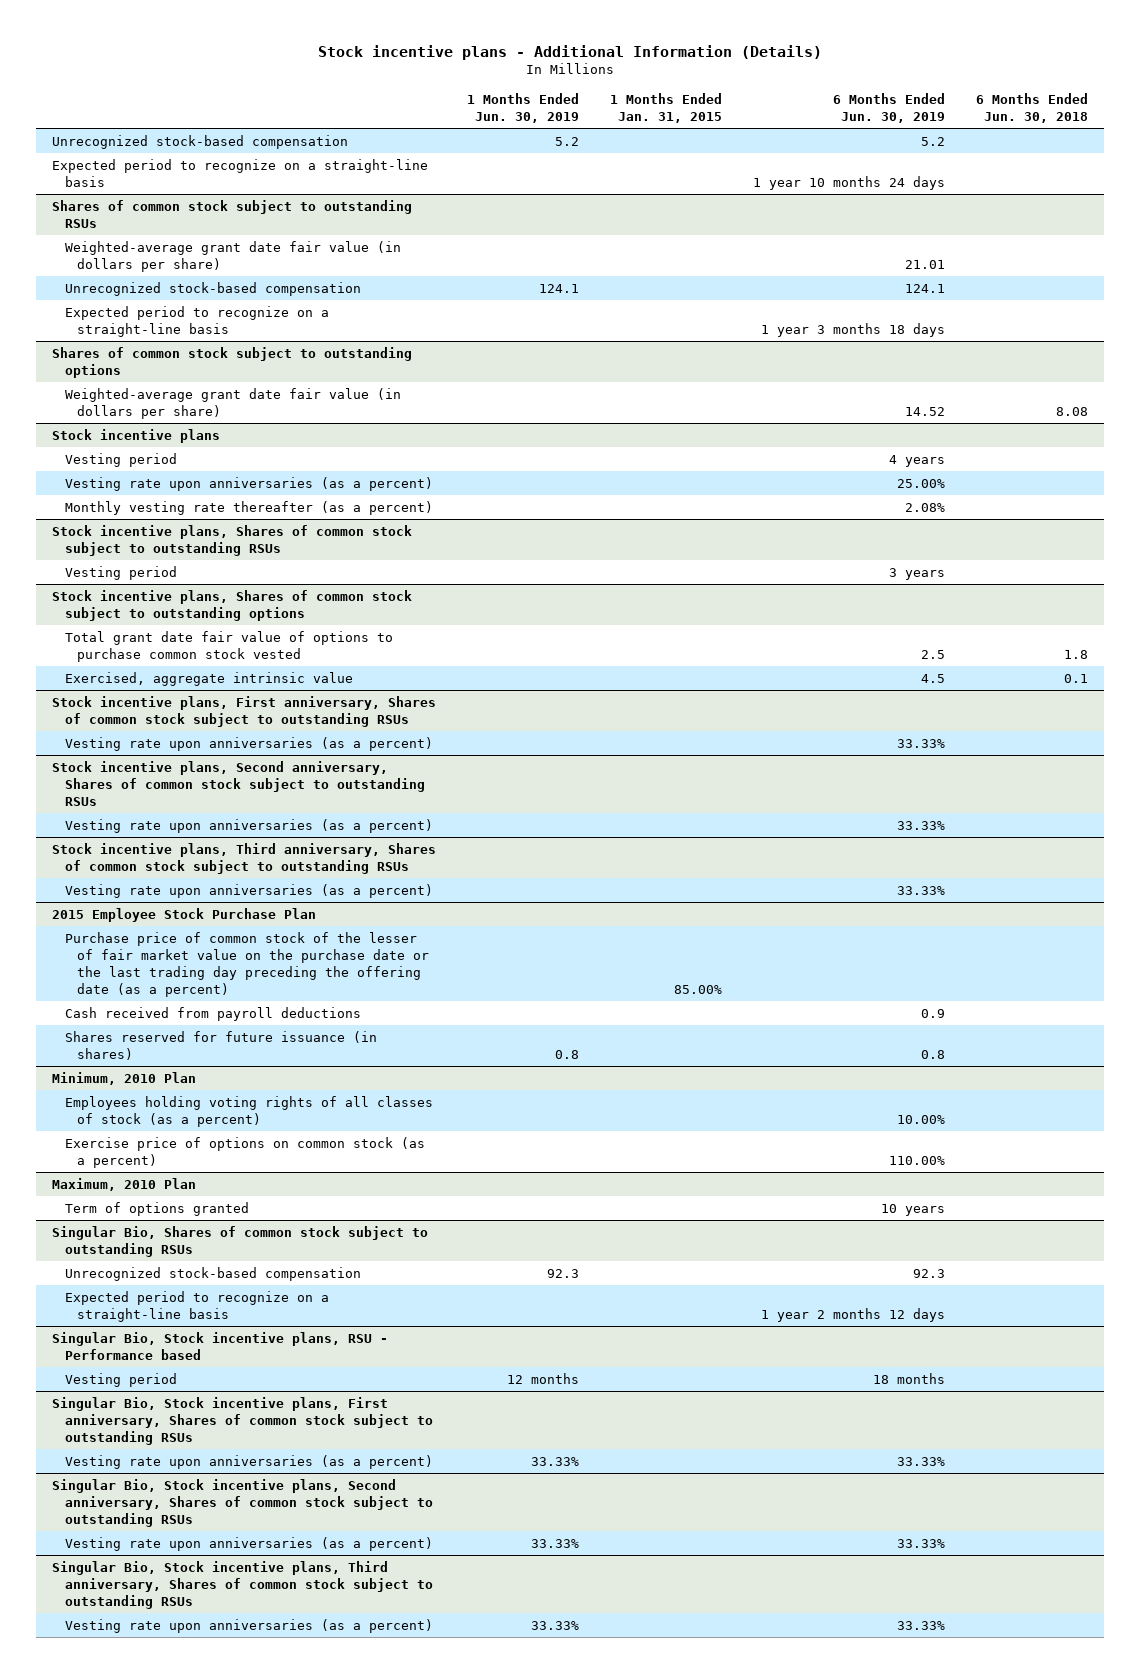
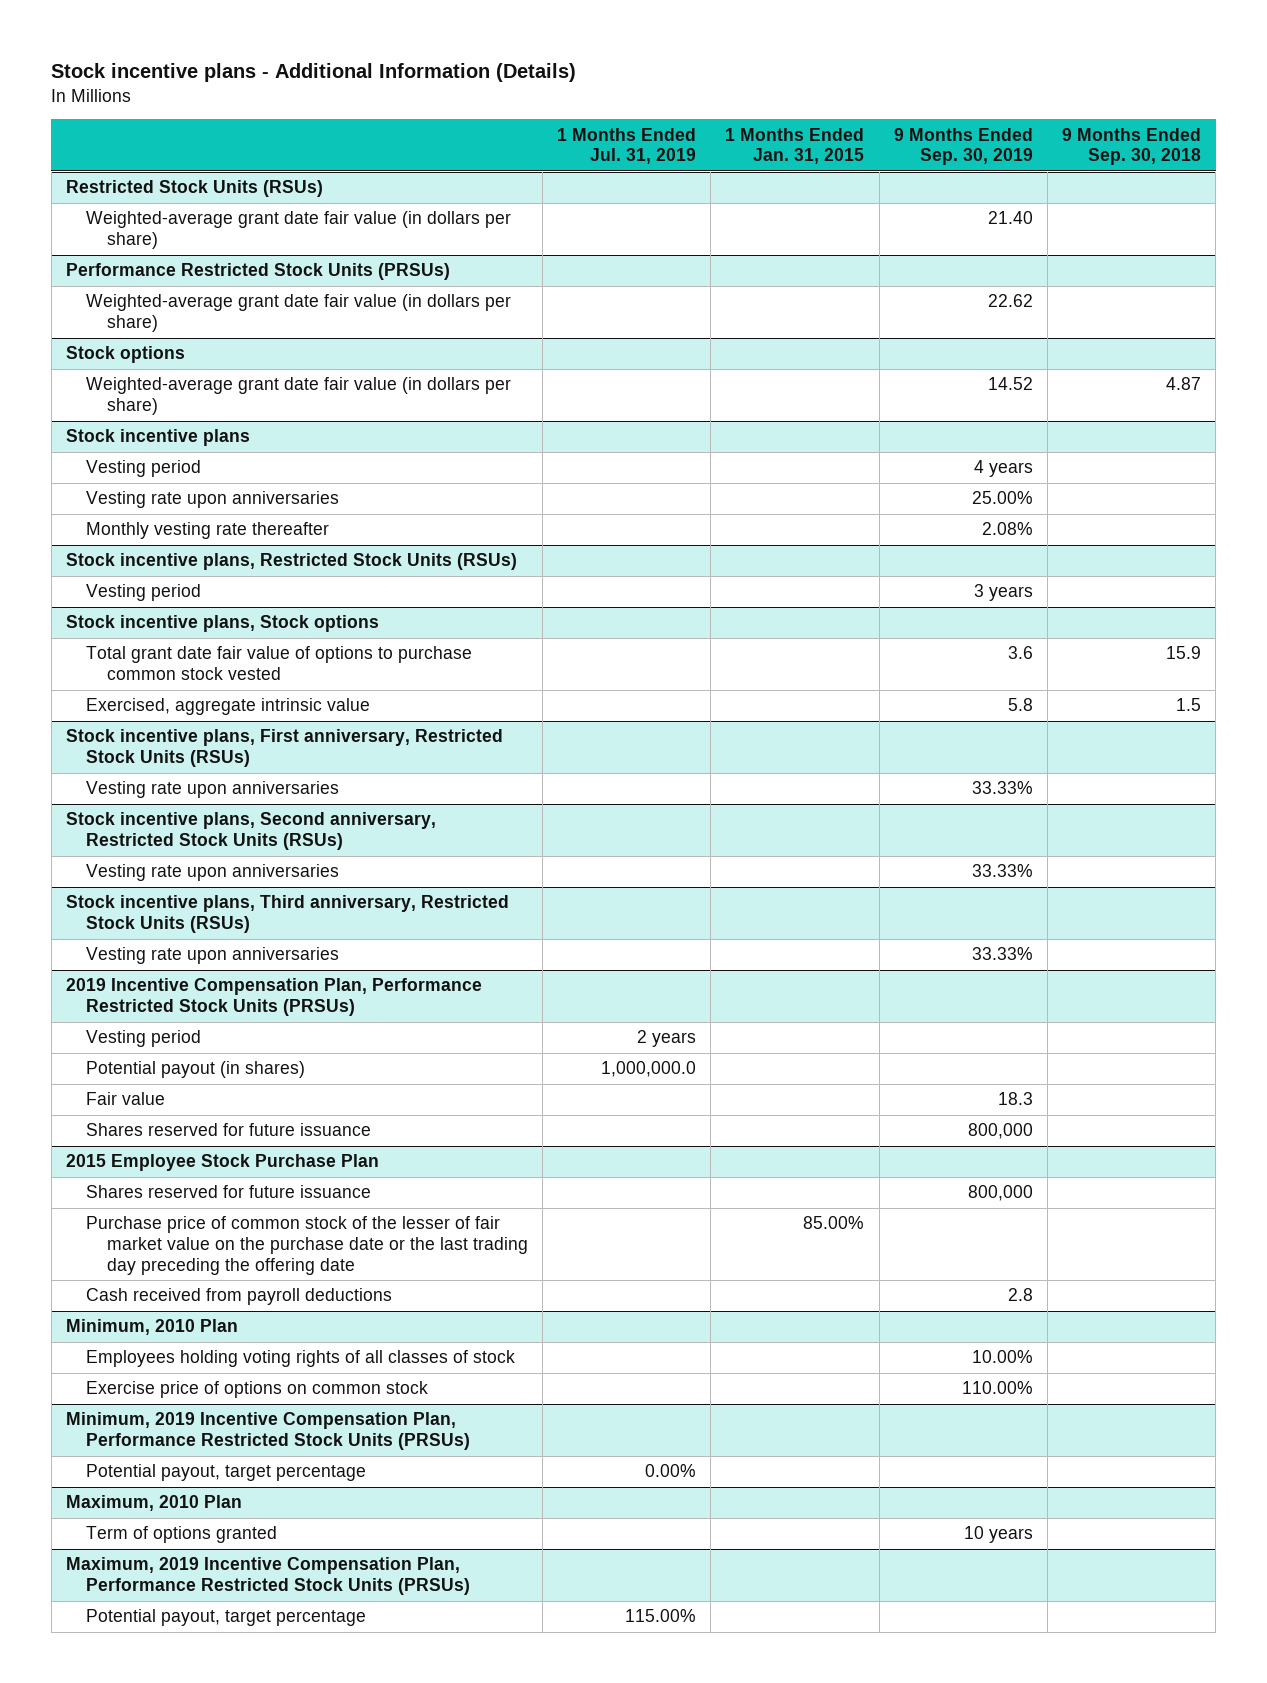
- | 1 Months Ended Jun. 30, 2019 | 1 Months Ended Jan. 31, 2015 | 6 Months Ended Jun. 30, 2019 | 6 Months Ended Jun. 30, 2018
+ | 1 Months Ended Jul. 31, 2019 | 1 Months Ended Jan. 31, 2015 | 9 Months Ended Sep. 30, 2019 | 9 Months Ended Sep. 30, 2018
- Unrecognized stock-based compensation | 5.2 | | 5.2 |
- Expected period to recognize on a straight-line basis | | | 1 year 10 months 24 days |
- Shares of common stock subject to outstanding RSUs
+ Restricted Stock Units (RSUs)
- Unrecognized stock-based compensation | 124.1 | | 124.1 |
- Expected period to recognize on a straight-line basis | | | 1 year 3 months 18 days |
- Shares of common stock subject to outstanding options
+ Performance Restricted Stock Units (PRSUs)
+ Weighted-average grant date fair value (in dollars per share) | | | 22.62 |
+ Stock options
@ Stock incentive plans
- Vesting rate upon anniversaries (as a percent) | | | 25.00% |
- Monthly vesting rate thereafter (as a percent) | | | 2.08% |
- Stock incentive plans, Shares of common stock subject to outstanding RSUs
- Vesting period | | | 3 years |
- Stock incentive plans, Shares of common stock subject to outstanding options
@ Stock incentive plans
+ Vesting rate upon anniversaries | | | 25.00% |
+ Monthly vesting rate thereafter | | | 2.08% |
+ Stock incentive plans, Restricted Stock Units (RSUs)
+ Vesting period | | | 3 years |
+ Stock incentive plans, Stock options
- Stock incentive plans, First anniversary, Shares of common stock subject to outstanding RSUs
- Vesting rate upon anniversaries (as a percent) | | | 33.33% |
- Stock incentive plans, Second anniversary, Shares of common stock subject to outstanding RSUs
- Vesting rate upon anniversaries (as a percent) | | | 33.33% |
- Stock incentive plans, Third anniversary, Shares of common stock subject to outstanding RSUs
- Vesting rate upon anniversaries (as a percent) | | | 33.33% |
+ Stock incentive plans, First anniversary, Restricted Stock Units (RSUs)
+ Vesting rate upon anniversaries | | | 33.33% |
+ Stock incentive plans, Second anniversary, Restricted Stock Units (RSUs)
+ Vesting rate upon anniversaries | | | 33.33% |
+ Stock incentive plans, Third anniversary, Restricted Stock Units (RSUs)
+ Vesting rate upon anniversaries | | | 33.33% |
+ 2019 Incentive Compensation Plan, Performance Restricted Stock Units (PRSUs)
+ Vesting period | 2 years | | |
+ Potential payout (in shares) | 1,000,000.0 | | |
+ Fair value | | | 18.3 |
+ Shares reserved for future issuance | | | 800,000 |
@ 2015 Employee Stock Purchase Plan
- Purchase price of common stock of the lesser of fair market value on the purchase date or the last trading day preceding the offering date (as a percent) | | 85.00% | |
+ Shares reserved for future issuance | | | 800,000 |
+ Purchase price of common stock of the lesser of fair market value on the purchase date or the last trading day preceding the offering date | | 85.00% | |
- Shares reserved for future issuance (in shares) | 0.8 | | 0.8 |
@ Minimum, 2010 Plan
- Employees holding voting rights of all classes of stock (as a percent) | | | 10.00% |
- Exercise price of options on common stock (as a percent) | | | 110.00% |
+ Employees holding voting rights of all classes of stock | | | 10.00% |
+ Exercise price of options on common stock | | | 110.00% |
+ Minimum, 2019 Incentive Compensation Plan, Performance Restricted Stock Units (PRSUs)
+ Potential payout, target percentage | 0.00% | | |
- Singular Bio, Shares of common stock subject to outstanding RSUs
- Unrecognized stock-based compensation | 92.3 | | 92.3 |
- Expected period to recognize on a straight-line basis | | | 1 year 2 months 12 days |
- Singular Bio, Stock incentive plans, RSU - Performance based
- Vesting period | 12 months | | 18 months |
- Singular Bio, Stock incentive plans, First anniversary, Shares of common stock subject to outstanding RSUs
- Vesting rate upon anniversaries (as a percent) | 33.33% | | 33.33% |
- Singular Bio, Stock incentive plans, Second anniversary, Shares of common stock subject to outstanding RSUs
- Vesting rate upon anniversaries (as a percent) | 33.33% | | 33.33% |
- Singular Bio, Stock incentive plans, Third anniversary, Shares of common stock subject to outstanding RSUs
- Vesting rate upon anniversaries (as a percent) | 33.33% | | 33.33% |
+ Maximum, 2019 Incentive Compensation Plan, Performance Restricted Stock Units (PRSUs)
+ Potential payout, target percentage | 115.00% | | |

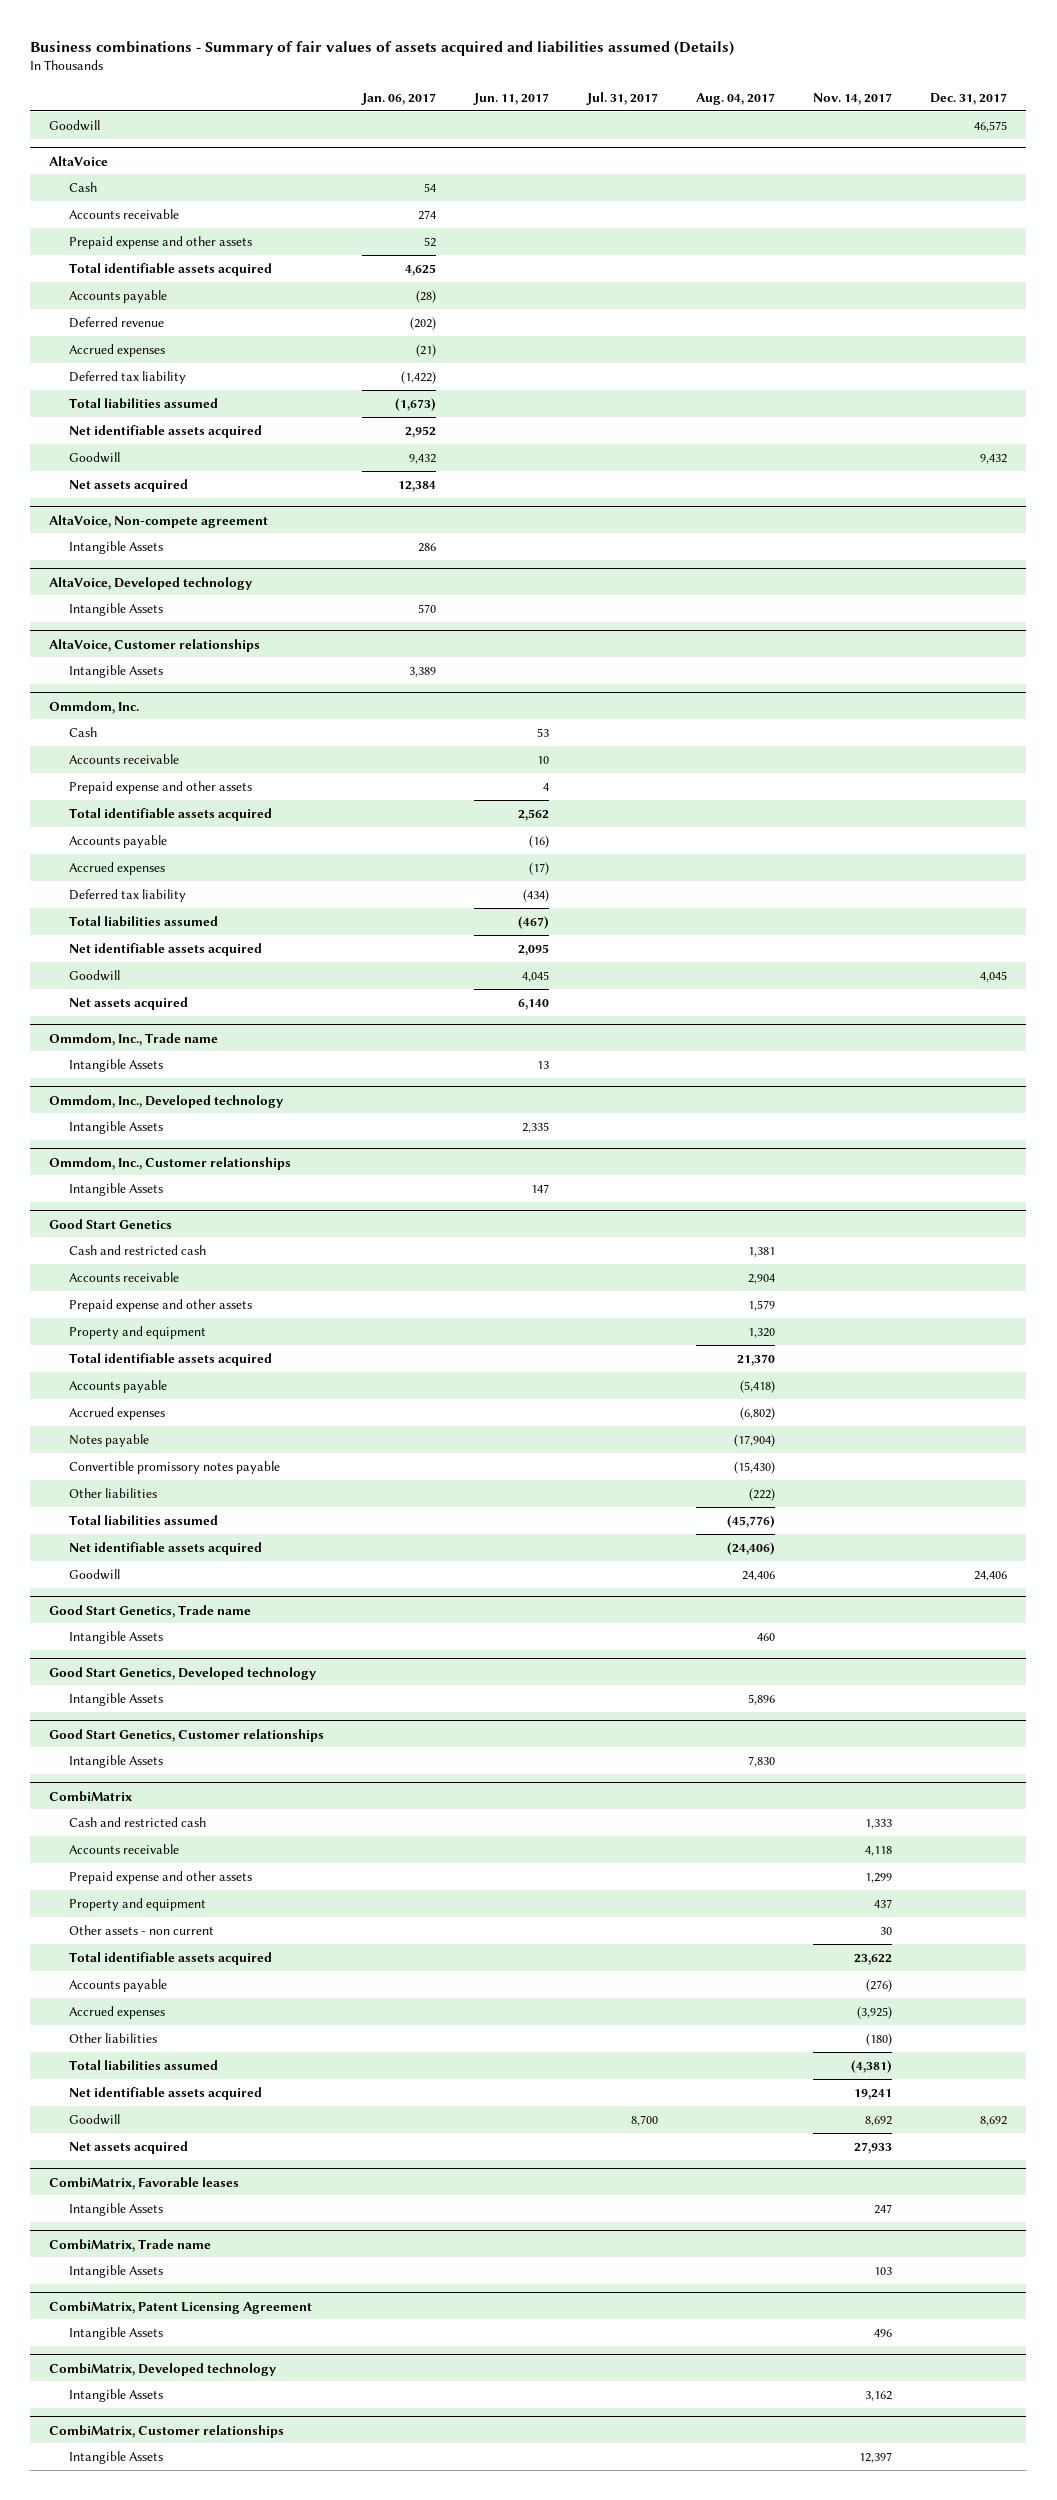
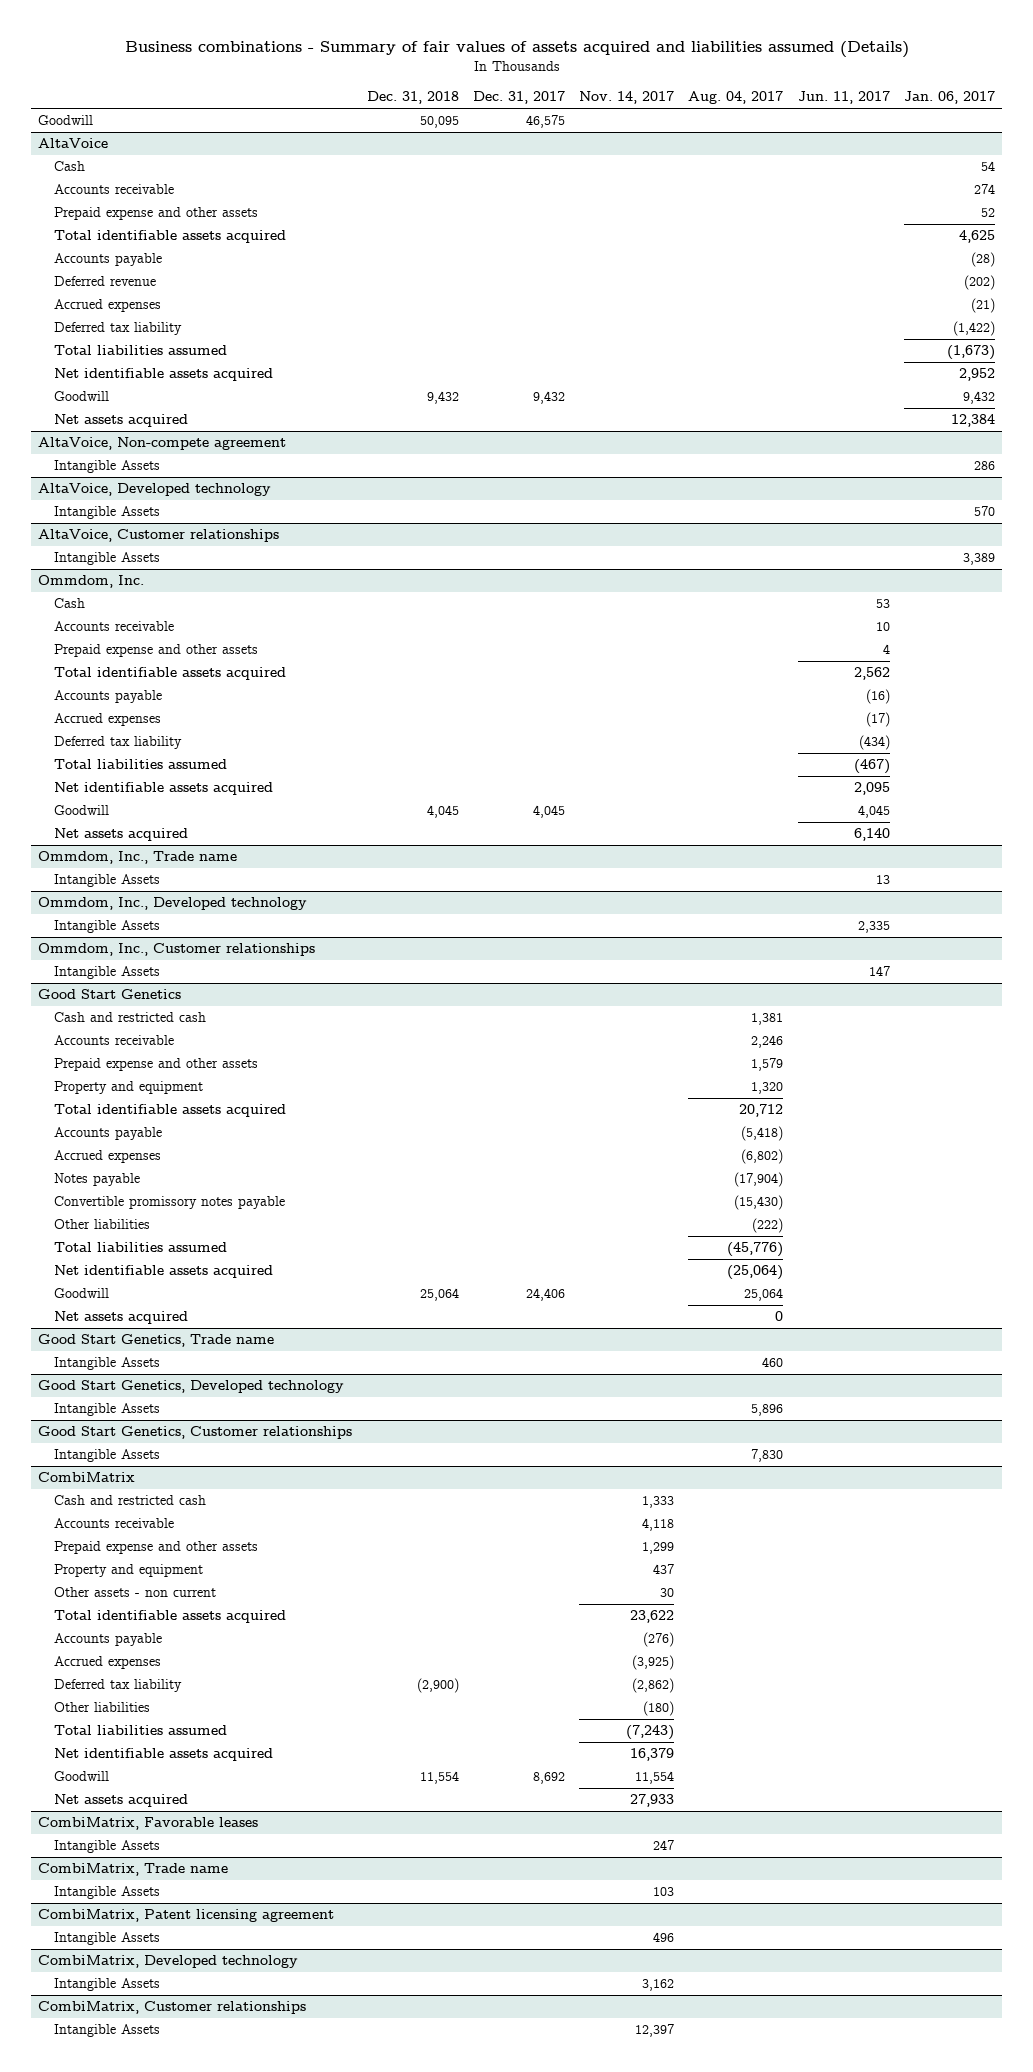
- | Jan. 06, 2017 | Jun. 11, 2017 | Jul. 31, 2017 | Aug. 04, 2017 | Nov. 14, 2017 | Dec. 31, 2017
+ | Dec. 31, 2018 | Dec. 31, 2017 | Nov. 14, 2017 | Aug. 04, 2017 | Jun. 11, 2017 | Jan. 06, 2017
@ Good Start Genetics
- Accounts receivable | | | | 2,904 | |
+ Accounts receivable | | | | 2,246 | |
- Total identifiable assets acquired | | | | 21,370 | |
+ Total identifiable assets acquired | | | | 20,712 | |
- Net identifiable assets acquired | | | | (24,406) | |
- Goodwill | | | | 24,406 | | 24,406
+ Net identifiable assets acquired | | | | (25,064) | |
+ Goodwill | 25,064 | 24,406 | | 25,064 | |
+ Net assets acquired | | | | 0 | |
@ CombiMatrix
+ Deferred tax liability | (2,900) | | (2,862) | | |
- Total liabilities assumed | | | | | (4,381) |
- Net identifiable assets acquired | | | | | 19,241 |
- Goodwill | | | 8,700 | | 8,692 | 8,692
+ Total liabilities assumed | | | (7,243) | | |
+ Net identifiable assets acquired | | | 16,379 | | |
+ Goodwill | 11,554 | 8,692 | 11,554 | | |
- CombiMatrix, Patent Licensing Agreement
+ CombiMatrix, Patent licensing agreement

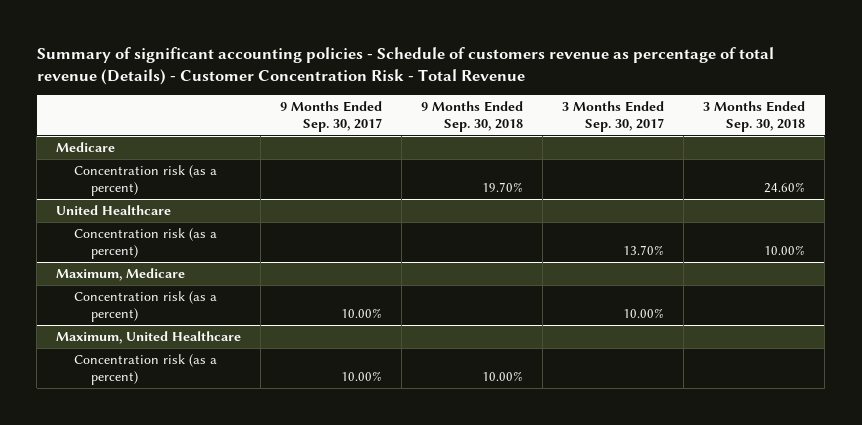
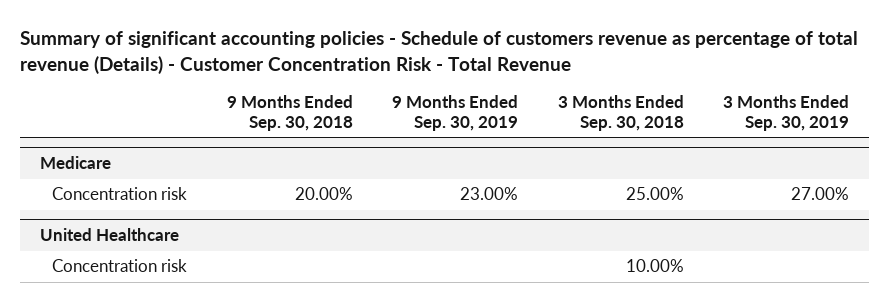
- | 9 Months Ended Sep. 30, 2017 | 9 Months Ended Sep. 30, 2018 | 3 Months Ended Sep. 30, 2017 | 3 Months Ended Sep. 30, 2018
+ | 9 Months Ended Sep. 30, 2018 | 9 Months Ended Sep. 30, 2019 | 3 Months Ended Sep. 30, 2018 | 3 Months Ended Sep. 30, 2019
@ Medicare
- Concentration risk (as a percent) | | 19.70% | | 24.60%
+ Concentration risk | 20.00% | 23.00% | 25.00% | 27.00%
@ United Healthcare
- Concentration risk (as a percent) | | | 13.70% | 10.00%
- Maximum, Medicare
- Concentration risk (as a percent) | 10.00% | | 10.00% |
- Maximum, United Healthcare
- Concentration risk (as a percent) | 10.00% | 10.00% | |
@ United Healthcare
+ Concentration risk | | | 10.00% |

